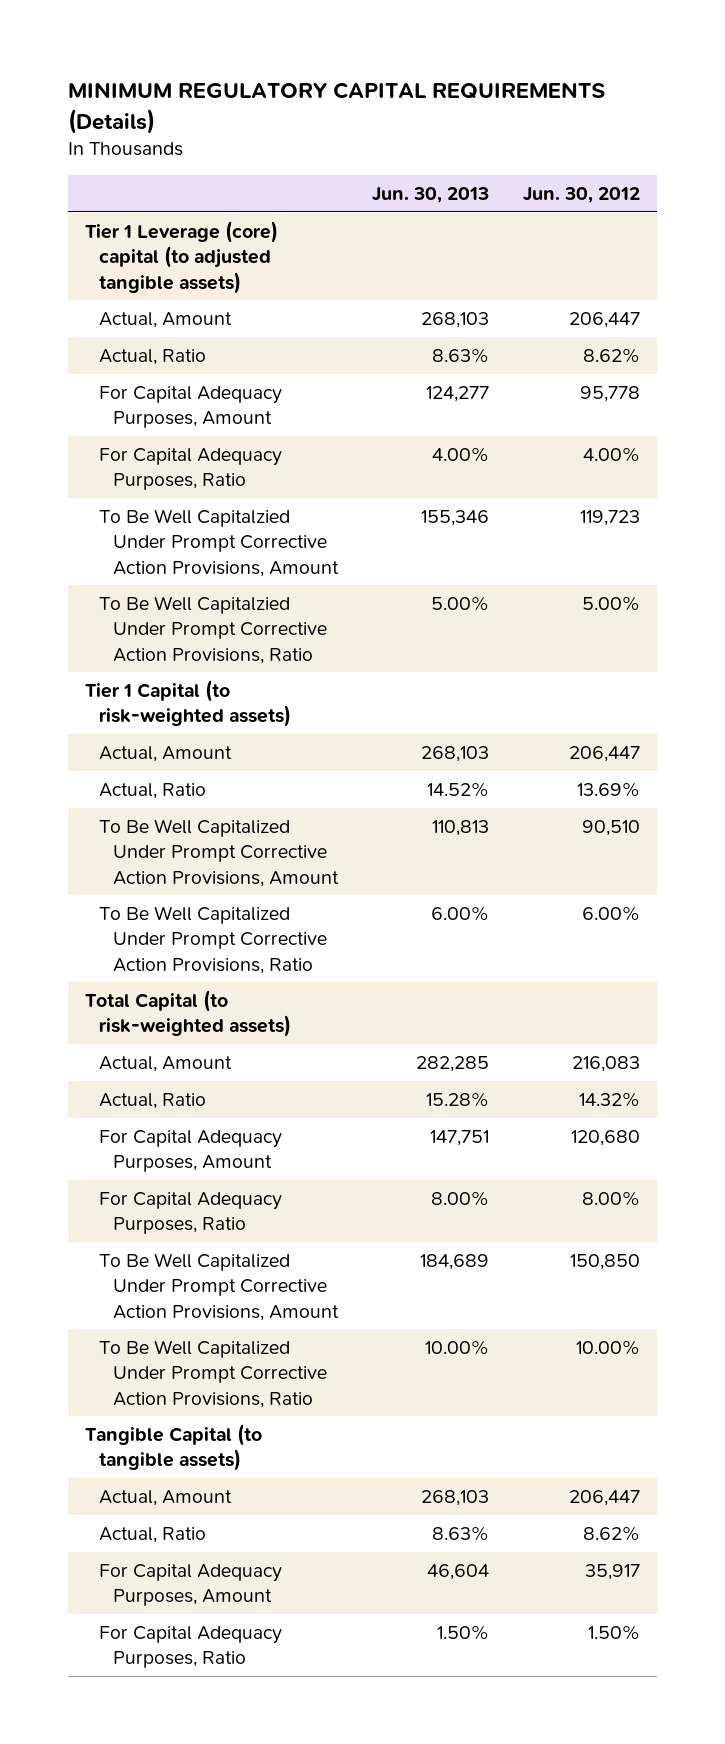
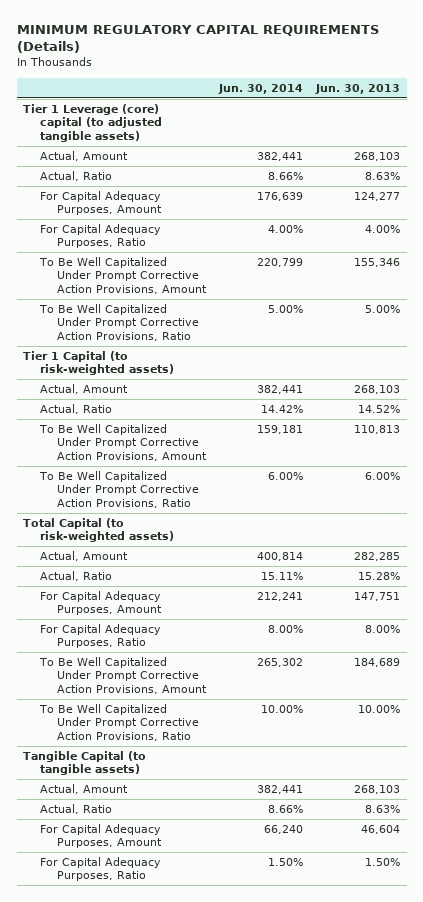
- | Jun. 30, 2013 | Jun. 30, 2012
+ | Jun. 30, 2014 | Jun. 30, 2013
- To Be Well Capitalzied Under Prompt Corrective Action Provisions, Amount | 155,346 | 119,723
- To Be Well Capitalzied Under Prompt Corrective Action Provisions, Ratio | 5.00% | 5.00%
+ To Be Well Capitalized Under Prompt Corrective Action Provisions, Amount | 220,799 | 155,346
+ To Be Well Capitalized Under Prompt Corrective Action Provisions, Ratio | 5.00% | 5.00%

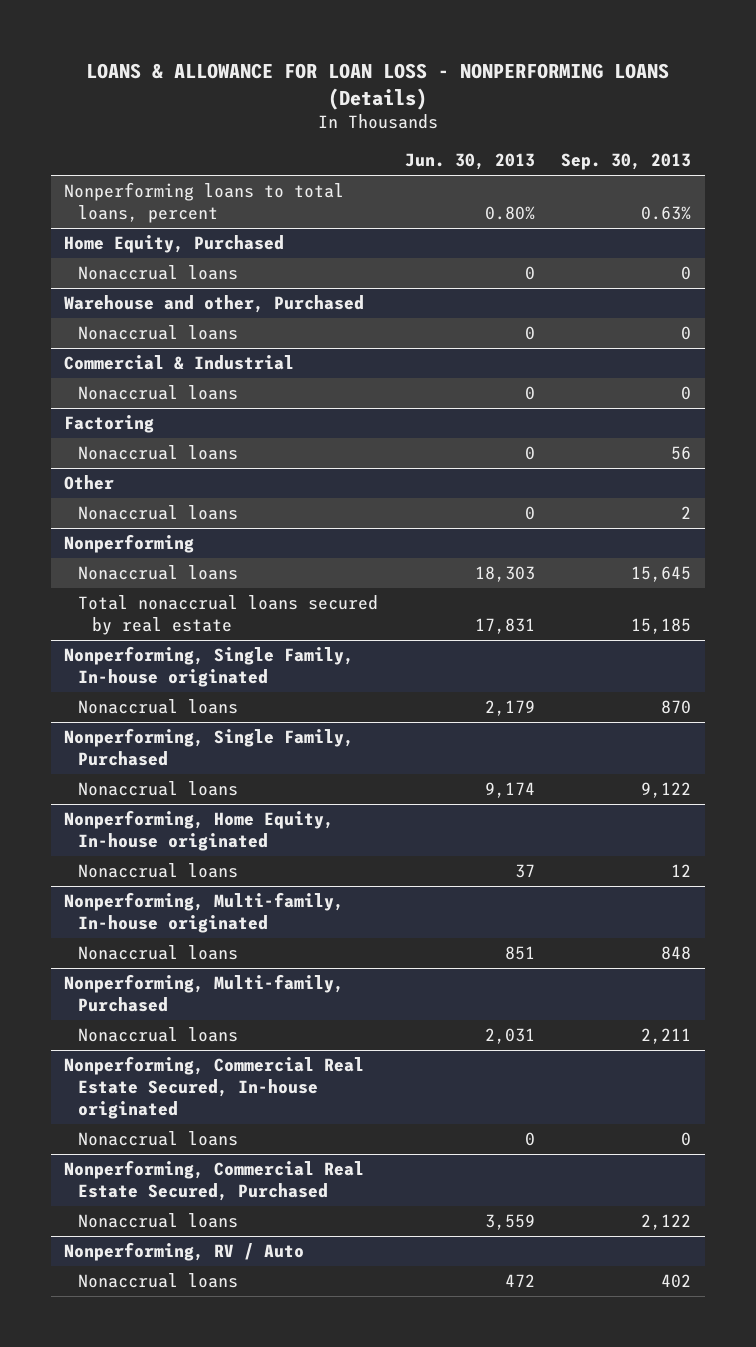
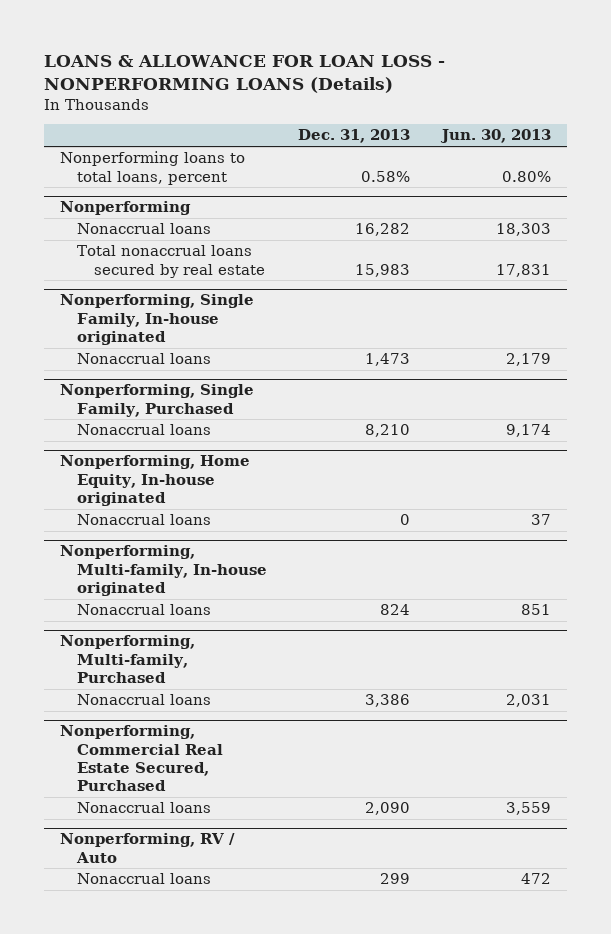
- | Jun. 30, 2013 | Sep. 30, 2013
+ | Dec. 31, 2013 | Jun. 30, 2013
- Home Equity, Purchased
- Nonaccrual loans | 0 | 0
- Warehouse and other, Purchased
- Nonaccrual loans | 0 | 0
- Commercial & Industrial
- Nonaccrual loans | 0 | 0
- Factoring
- Nonaccrual loans | 0 | 56
- Other
- Nonaccrual loans | 0 | 2
- Nonperforming, Commercial Real Estate Secured, In-house originated
- Nonaccrual loans | 0 | 0

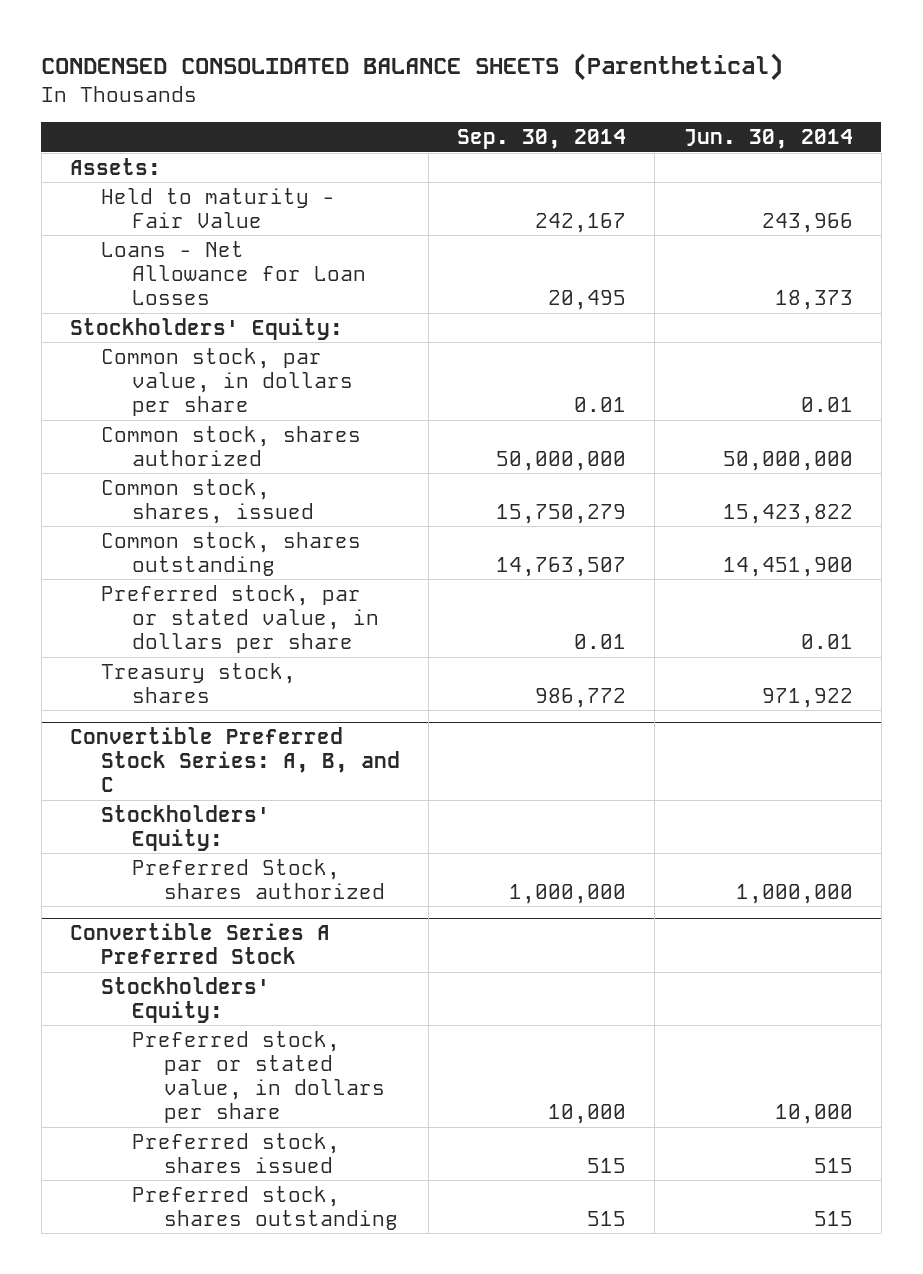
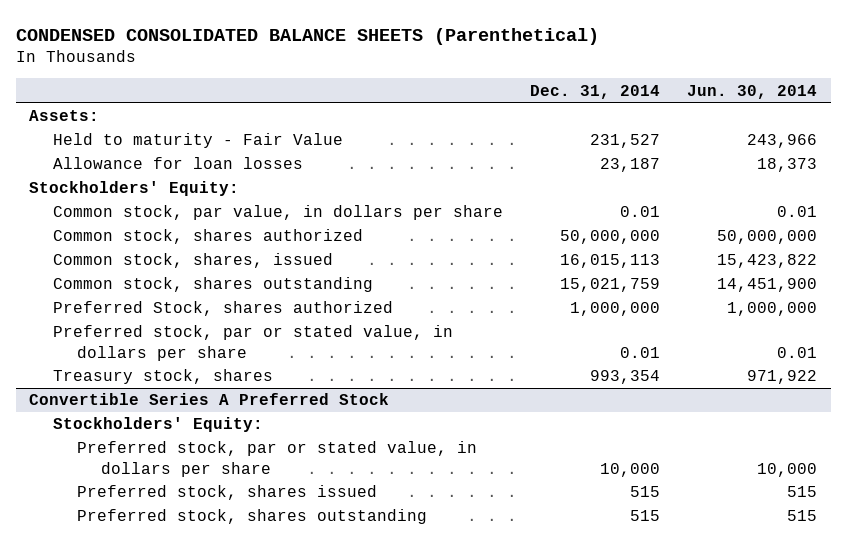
- | Sep. 30, 2014 | Jun. 30, 2014
+ | Dec. 31, 2014 | Jun. 30, 2014
- Loans - Net Allowance for Loan Losses | 20,495 | 18,373
+ Allowance for loan losses | 23,187 | 18,373
+ Preferred Stock, shares authorized | 1,000,000 | 1,000,000
- Convertible Preferred Stock Series: A, B, and C
- Stockholders' Equity:
- Preferred Stock, shares authorized | 1,000,000 | 1,000,000

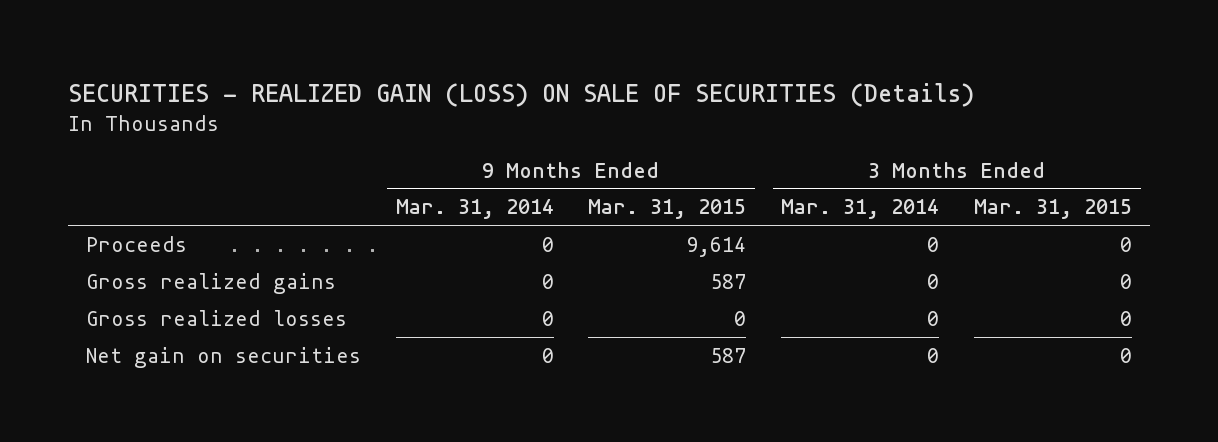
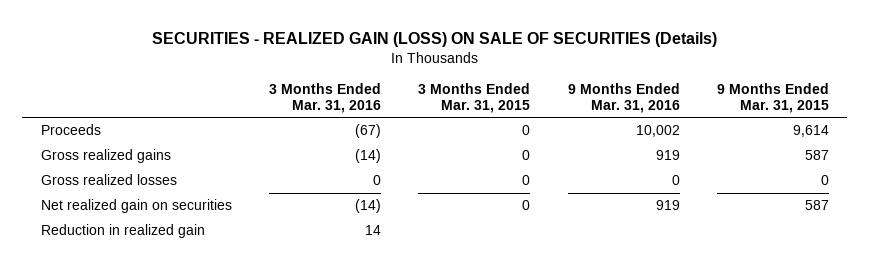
- | 9 Months Ended Mar. 31, 2014 | 9 Months Ended Mar. 31, 2015 | 3 Months Ended Mar. 31, 2014 | 3 Months Ended Mar. 31, 2015
+ | 3 Months Ended Mar. 31, 2016 | 3 Months Ended Mar. 31, 2015 | 9 Months Ended Mar. 31, 2016 | 9 Months Ended Mar. 31, 2015
- Net gain on securities | 0 | 587 | 0 | 0
+ Net realized gain on securities | (14) | 0 | 919 | 587
+ Reduction in realized gain | 14 | | |

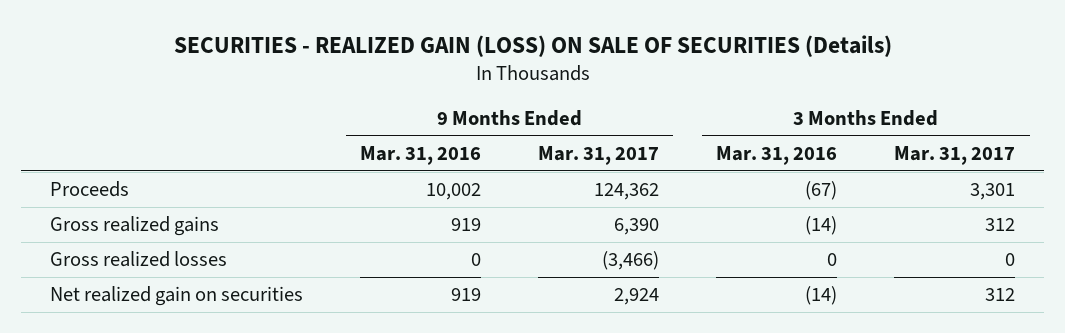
- | 3 Months Ended Mar. 31, 2016 | 3 Months Ended Mar. 31, 2015 | 9 Months Ended Mar. 31, 2016 | 9 Months Ended Mar. 31, 2015
+ | 9 Months Ended Mar. 31, 2016 | 9 Months Ended Mar. 31, 2017 | 3 Months Ended Mar. 31, 2016 | 3 Months Ended Mar. 31, 2017
- Reduction in realized gain | 14 | | |

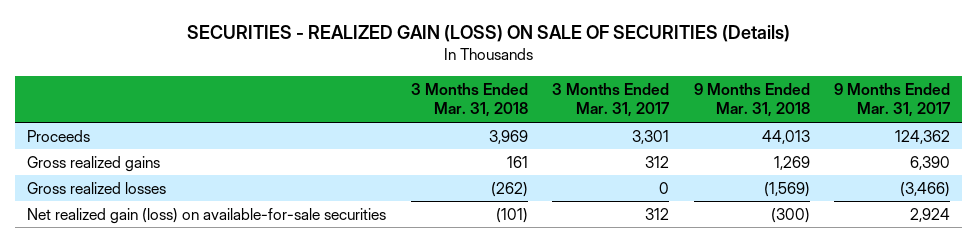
- | 9 Months Ended Mar. 31, 2016 | 9 Months Ended Mar. 31, 2017 | 3 Months Ended Mar. 31, 2016 | 3 Months Ended Mar. 31, 2017
+ | 3 Months Ended Mar. 31, 2018 | 3 Months Ended Mar. 31, 2017 | 9 Months Ended Mar. 31, 2018 | 9 Months Ended Mar. 31, 2017
- Net realized gain on securities | 919 | 2,924 | (14) | 312
+ Net realized gain (loss) on available-for-sale securities | (101) | 312 | (300) | 2,924

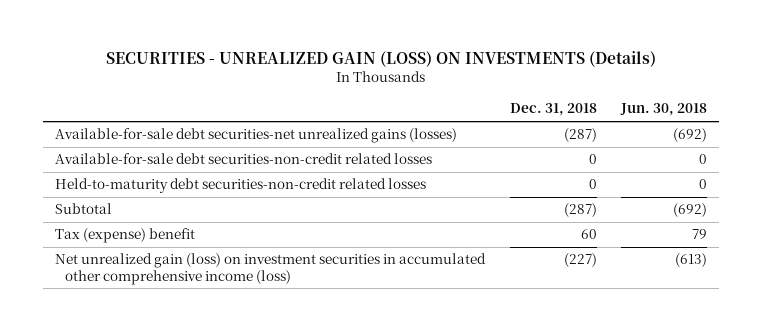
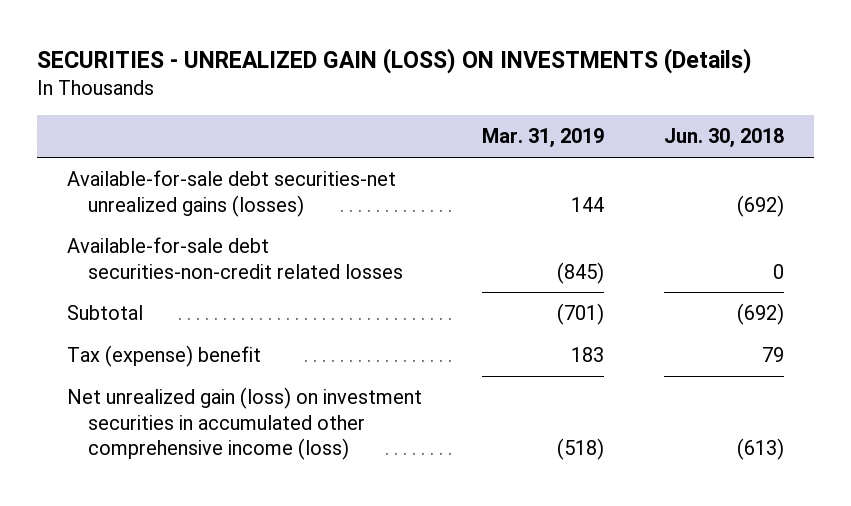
- | Dec. 31, 2018 | Jun. 30, 2018
+ | Mar. 31, 2019 | Jun. 30, 2018
- Held-to-maturity debt securities-non-credit related losses | 0 | 0

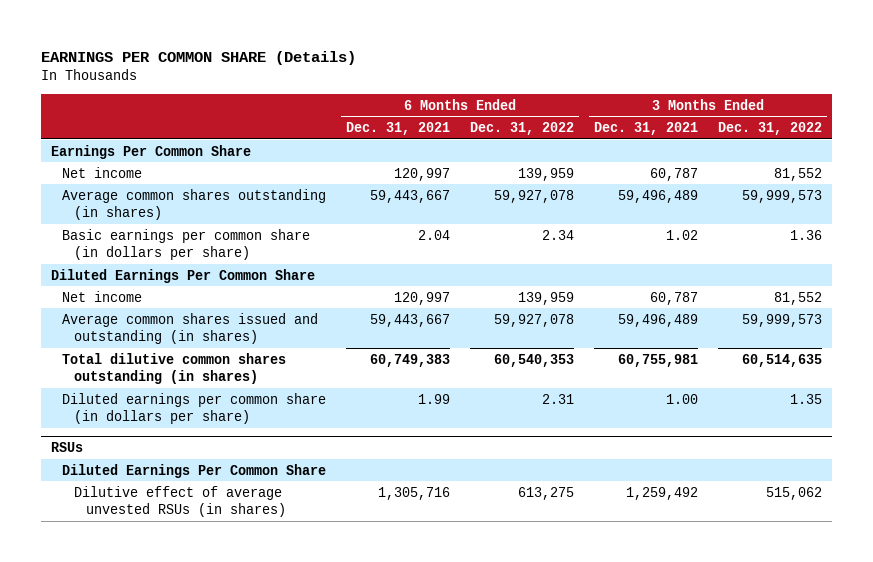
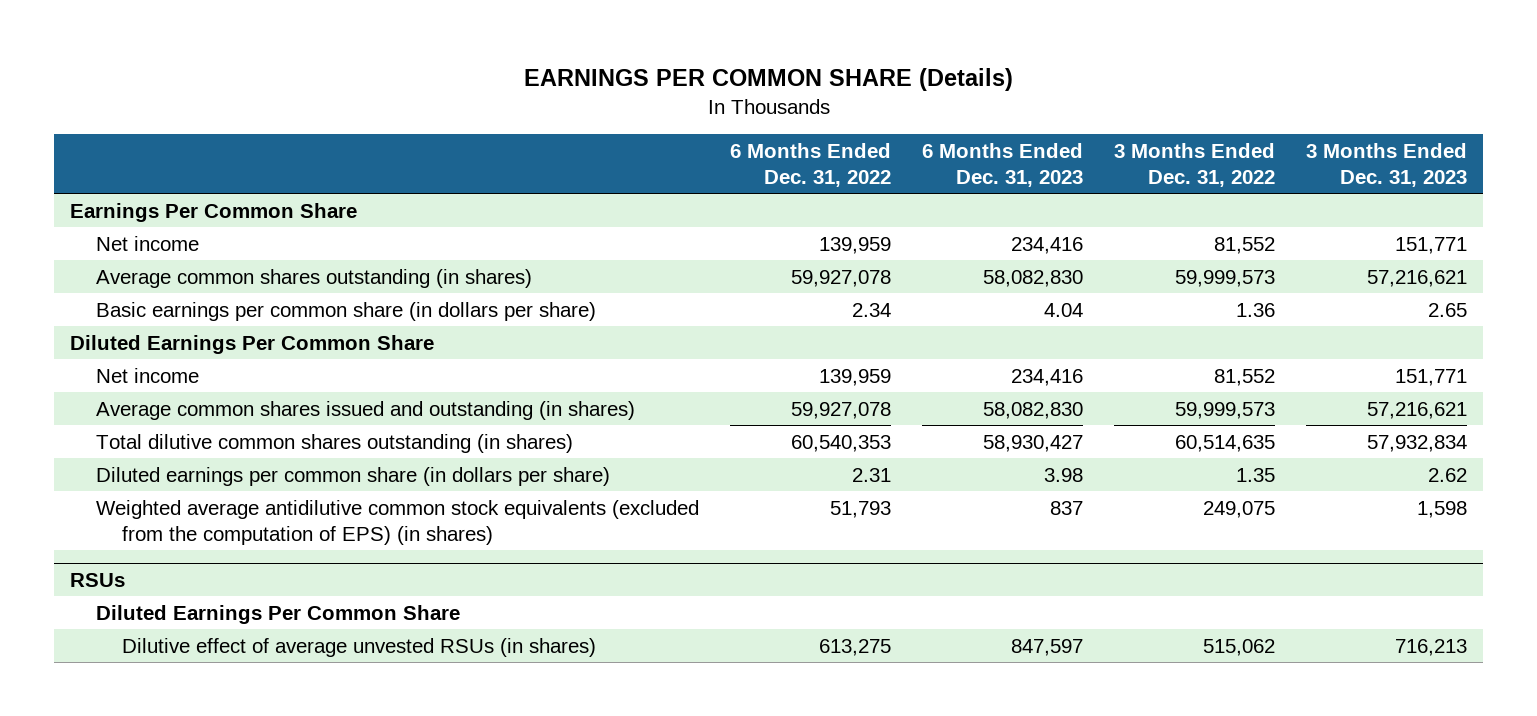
- | 6 Months Ended Dec. 31, 2021 | 6 Months Ended Dec. 31, 2022 | 3 Months Ended Dec. 31, 2021 | 3 Months Ended Dec. 31, 2022
+ | 6 Months Ended Dec. 31, 2022 | 6 Months Ended Dec. 31, 2023 | 3 Months Ended Dec. 31, 2022 | 3 Months Ended Dec. 31, 2023
+ Weighted average antidilutive common stock equivalents (excluded from the computation of EPS) (in shares) | 51,793 | 837 | 249,075 | 1,598

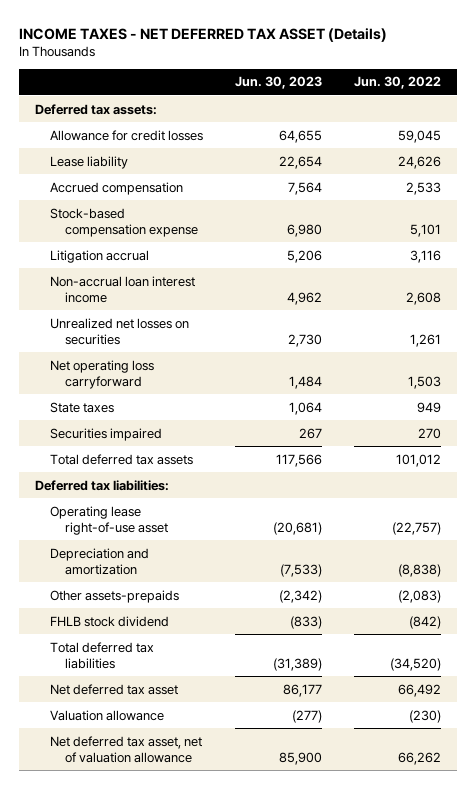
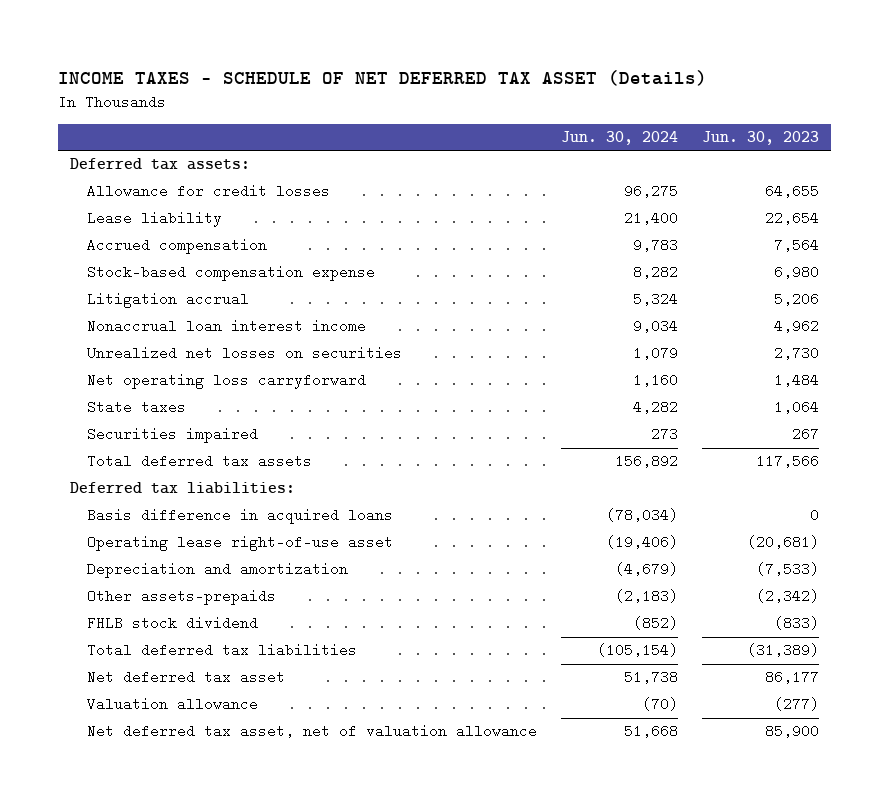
- INCOME TAXES - NET DEFERRED TAX ASSET (Details)
+ INCOME TAXES - SCHEDULE OF NET DEFERRED TAX ASSET (Details)
- | Jun. 30, 2023 | Jun. 30, 2022
+ | Jun. 30, 2024 | Jun. 30, 2023
- Non-accrual loan interest income | 4,962 | 2,608
+ Nonaccrual loan interest income | 9,034 | 4,962
+ Basis difference in acquired loans | (78,034) | 0

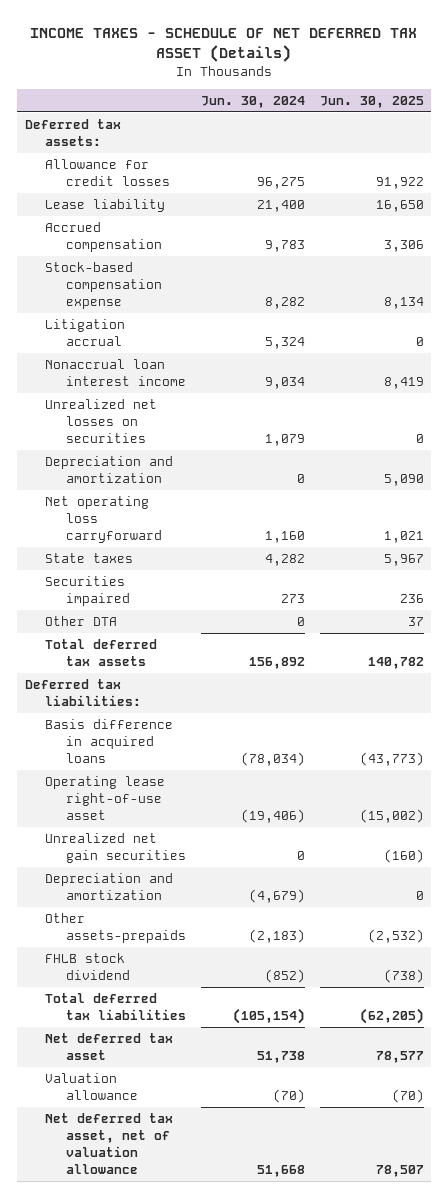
- | Jun. 30, 2024 | Jun. 30, 2023
+ | Jun. 30, 2024 | Jun. 30, 2025
+ Depreciation and amortization | 0 | 5,090
+ Other DTA | 0 | 37
+ Unrealized net gain securities | 0 | (160)

